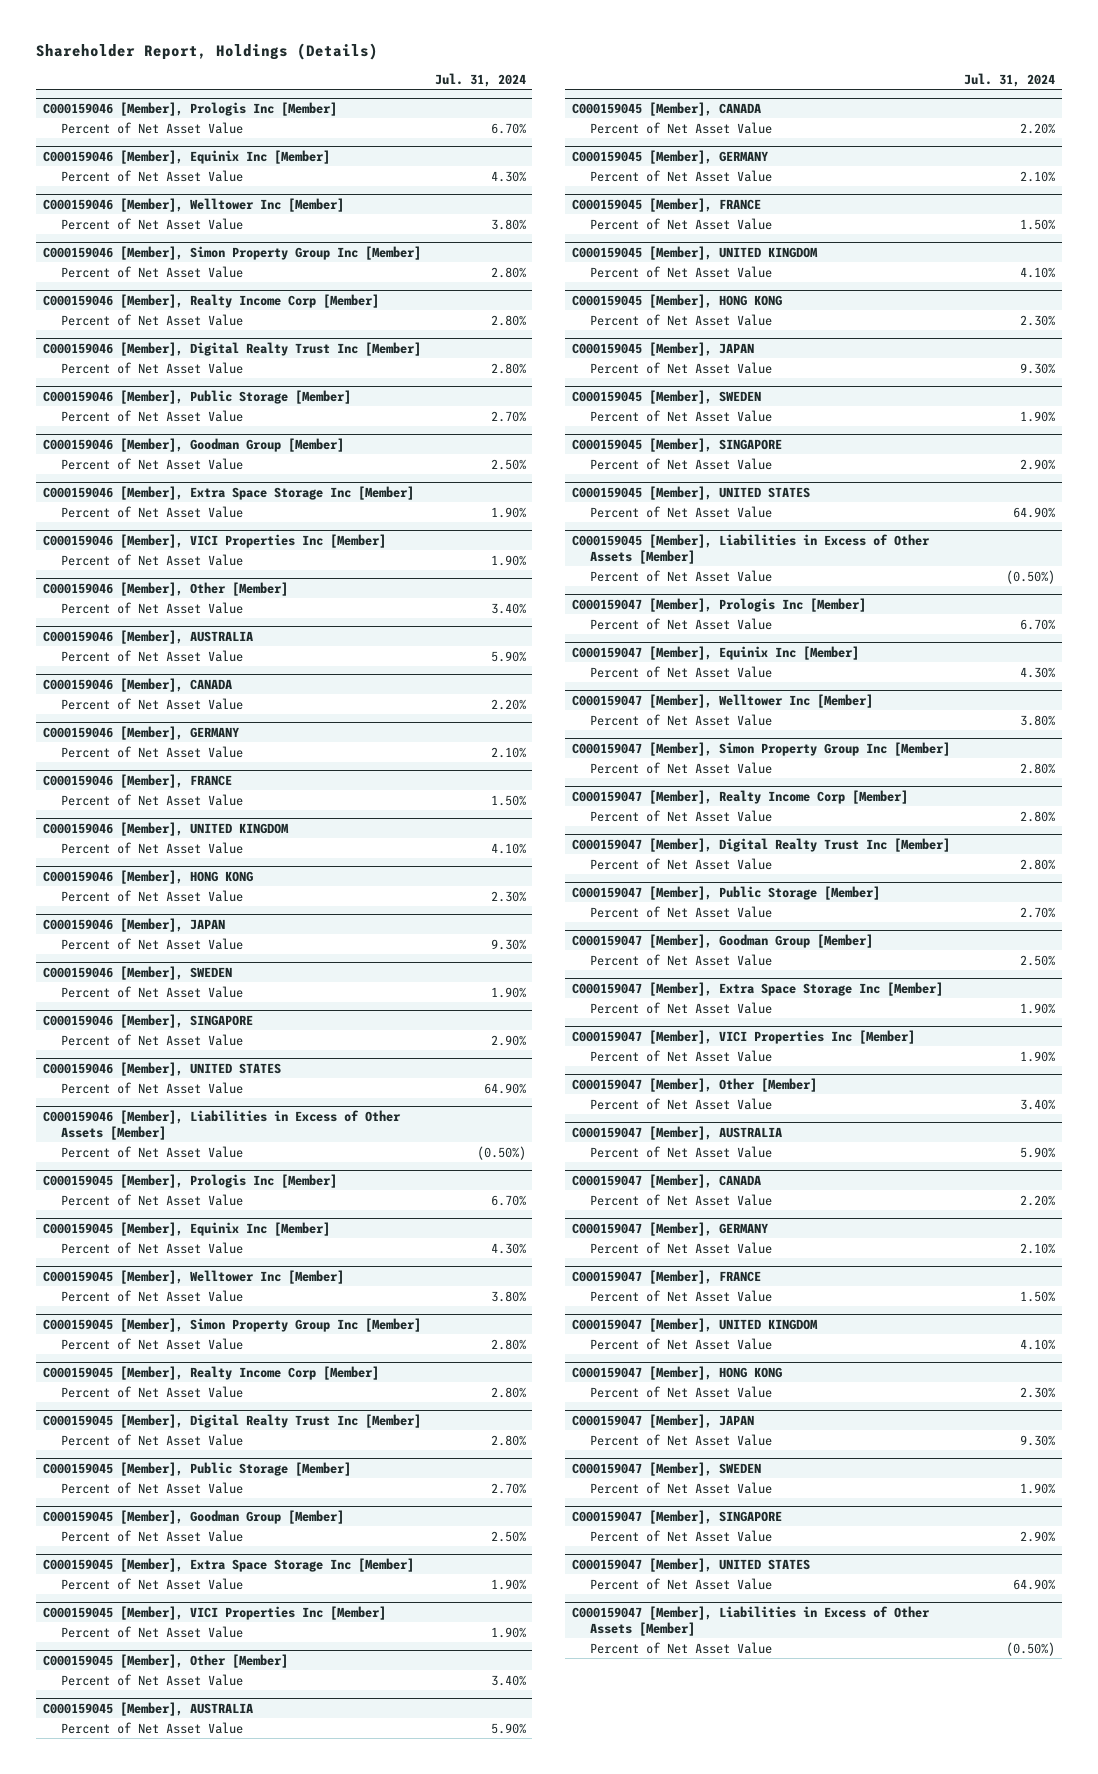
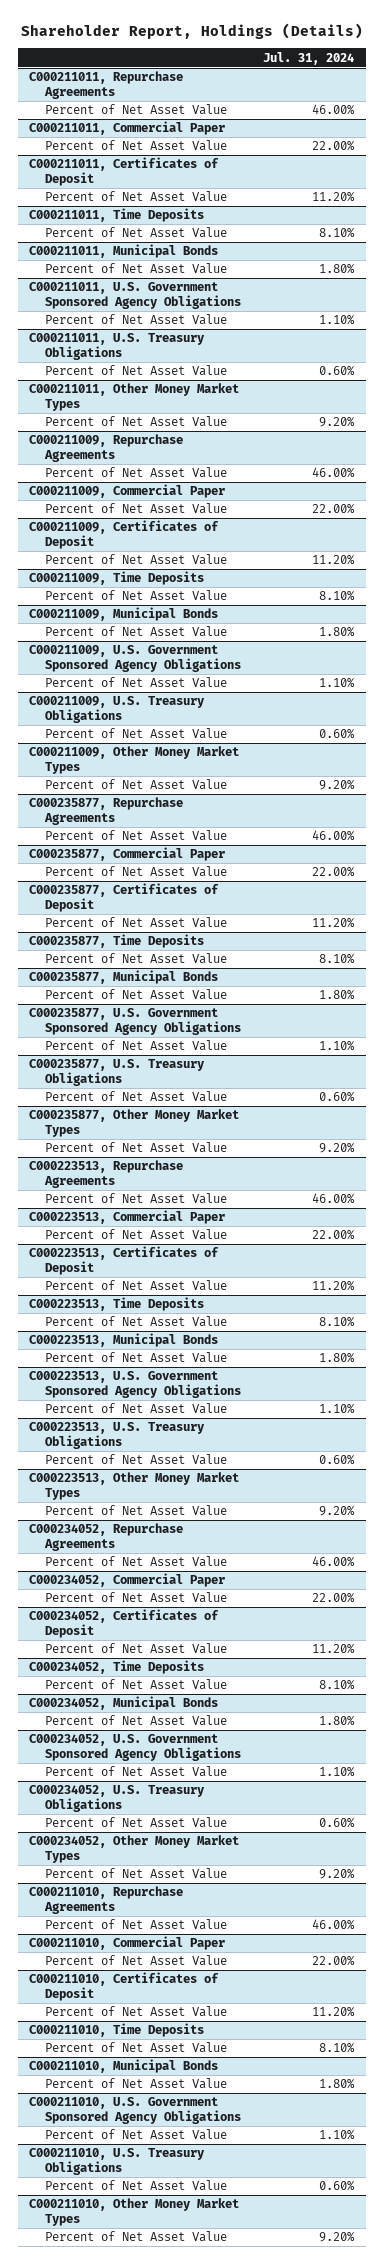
- C000159046 [Member], Prologis Inc [Member]
- Percent of Net Asset Value | 6.70%
- C000159046 [Member], Equinix Inc [Member]
- Percent of Net Asset Value | 4.30%
- C000159046 [Member], Welltower Inc [Member]
- Percent of Net Asset Value | 3.80%
- C000159046 [Member], Simon Property Group Inc [Member]
- Percent of Net Asset Value | 2.80%
- C000159046 [Member], Realty Income Corp [Member]
- Percent of Net Asset Value | 2.80%
- C000159046 [Member], Digital Realty Trust Inc [Member]
- Percent of Net Asset Value | 2.80%
- C000159046 [Member], Public Storage [Member]
- Percent of Net Asset Value | 2.70%
- C000159046 [Member], Goodman Group [Member]
- Percent of Net Asset Value | 2.50%
- C000159046 [Member], Extra Space Storage Inc [Member]
- Percent of Net Asset Value | 1.90%
- C000159046 [Member], VICI Properties Inc [Member]
- Percent of Net Asset Value | 1.90%
- C000159046 [Member], Other [Member]
- Percent of Net Asset Value | 3.40%
- C000159046 [Member], AUSTRALIA
- Percent of Net Asset Value | 5.90%
- C000159046 [Member], CANADA
- Percent of Net Asset Value | 2.20%
- C000159046 [Member], GERMANY
- Percent of Net Asset Value | 2.10%
- C000159046 [Member], FRANCE
- Percent of Net Asset Value | 1.50%
- C000159046 [Member], UNITED KINGDOM
- Percent of Net Asset Value | 4.10%
- C000159046 [Member], HONG KONG
- Percent of Net Asset Value | 2.30%
- C000159046 [Member], JAPAN
- Percent of Net Asset Value | 9.30%
- C000159046 [Member], SWEDEN
- Percent of Net Asset Value | 1.90%
- C000159046 [Member], SINGAPORE
- Percent of Net Asset Value | 2.90%
- C000159046 [Member], UNITED STATES
- Percent of Net Asset Value | 64.90%
- C000159046 [Member], Liabilities in Excess of Other Assets [Member]
- Percent of Net Asset Value | (0.50%)
- C000159045 [Member], Prologis Inc [Member]
- Percent of Net Asset Value | 6.70%
- C000159045 [Member], Equinix Inc [Member]
- Percent of Net Asset Value | 4.30%
- C000159045 [Member], Welltower Inc [Member]
- Percent of Net Asset Value | 3.80%
- C000159045 [Member], Simon Property Group Inc [Member]
- Percent of Net Asset Value | 2.80%
- C000159045 [Member], Realty Income Corp [Member]
- Percent of Net Asset Value | 2.80%
- C000159045 [Member], Digital Realty Trust Inc [Member]
- Percent of Net Asset Value | 2.80%
- C000159045 [Member], Public Storage [Member]
- Percent of Net Asset Value | 2.70%
- C000159045 [Member], Goodman Group [Member]
- Percent of Net Asset Value | 2.50%
- C000159045 [Member], Extra Space Storage Inc [Member]
- Percent of Net Asset Value | 1.90%
- C000159045 [Member], VICI Properties Inc [Member]
- Percent of Net Asset Value | 1.90%
- C000159045 [Member], Other [Member]
- Percent of Net Asset Value | 3.40%
- C000159045 [Member], AUSTRALIA
- Percent of Net Asset Value | 5.90%
- C000159045 [Member], CANADA
- Percent of Net Asset Value | 2.20%
- C000159045 [Member], GERMANY
- Percent of Net Asset Value | 2.10%
- C000159045 [Member], FRANCE
- Percent of Net Asset Value | 1.50%
- C000159045 [Member], UNITED KINGDOM
- Percent of Net Asset Value | 4.10%
- C000159045 [Member], HONG KONG
- Percent of Net Asset Value | 2.30%
- C000159045 [Member], JAPAN
- Percent of Net Asset Value | 9.30%
- C000159045 [Member], SWEDEN
- Percent of Net Asset Value | 1.90%
- C000159045 [Member], SINGAPORE
- Percent of Net Asset Value | 2.90%
- C000159045 [Member], UNITED STATES
- Percent of Net Asset Value | 64.90%
- C000159045 [Member], Liabilities in Excess of Other Assets [Member]
- Percent of Net Asset Value | (0.50%)
- C000159047 [Member], Prologis Inc [Member]
- Percent of Net Asset Value | 6.70%
- C000159047 [Member], Equinix Inc [Member]
- Percent of Net Asset Value | 4.30%
- C000159047 [Member], Welltower Inc [Member]
- Percent of Net Asset Value | 3.80%
- C000159047 [Member], Simon Property Group Inc [Member]
- Percent of Net Asset Value | 2.80%
- C000159047 [Member], Realty Income Corp [Member]
- Percent of Net Asset Value | 2.80%
- C000159047 [Member], Digital Realty Trust Inc [Member]
- Percent of Net Asset Value | 2.80%
- C000159047 [Member], Public Storage [Member]
- Percent of Net Asset Value | 2.70%
- C000159047 [Member], Goodman Group [Member]
- Percent of Net Asset Value | 2.50%
- C000159047 [Member], Extra Space Storage Inc [Member]
- Percent of Net Asset Value | 1.90%
- C000159047 [Member], VICI Properties Inc [Member]
- Percent of Net Asset Value | 1.90%
- C000159047 [Member], Other [Member]
- Percent of Net Asset Value | 3.40%
- C000159047 [Member], AUSTRALIA
- Percent of Net Asset Value | 5.90%
- C000159047 [Member], CANADA
- Percent of Net Asset Value | 2.20%
- C000159047 [Member], GERMANY
- Percent of Net Asset Value | 2.10%
- C000159047 [Member], FRANCE
- Percent of Net Asset Value | 1.50%
- C000159047 [Member], UNITED KINGDOM
- Percent of Net Asset Value | 4.10%
- C000159047 [Member], HONG KONG
- Percent of Net Asset Value | 2.30%
- C000159047 [Member], JAPAN
- Percent of Net Asset Value | 9.30%
- C000159047 [Member], SWEDEN
- Percent of Net Asset Value | 1.90%
- C000159047 [Member], SINGAPORE
- Percent of Net Asset Value | 2.90%
- C000159047 [Member], UNITED STATES
- Percent of Net Asset Value | 64.90%
- C000159047 [Member], Liabilities in Excess of Other Assets [Member]
- Percent of Net Asset Value | (0.50%)
+ C000211011, Repurchase Agreements
+ Percent of Net Asset Value | 46.00%
+ C000211011, Commercial Paper
+ Percent of Net Asset Value | 22.00%
+ C000211011, Certificates of Deposit
+ Percent of Net Asset Value | 11.20%
+ C000211011, Time Deposits
+ Percent of Net Asset Value | 8.10%
+ C000211011, Municipal Bonds
+ Percent of Net Asset Value | 1.80%
+ C000211011, U.S. Government Sponsored Agency Obligations
+ Percent of Net Asset Value | 1.10%
+ C000211011, U.S. Treasury Obligations
+ Percent of Net Asset Value | 0.60%
+ C000211011, Other Money Market Types
+ Percent of Net Asset Value | 9.20%
+ C000211009, Repurchase Agreements
+ Percent of Net Asset Value | 46.00%
+ C000211009, Commercial Paper
+ Percent of Net Asset Value | 22.00%
+ C000211009, Certificates of Deposit
+ Percent of Net Asset Value | 11.20%
+ C000211009, Time Deposits
+ Percent of Net Asset Value | 8.10%
+ C000211009, Municipal Bonds
+ Percent of Net Asset Value | 1.80%
+ C000211009, U.S. Government Sponsored Agency Obligations
+ Percent of Net Asset Value | 1.10%
+ C000211009, U.S. Treasury Obligations
+ Percent of Net Asset Value | 0.60%
+ C000211009, Other Money Market Types
+ Percent of Net Asset Value | 9.20%
+ C000235877, Repurchase Agreements
+ Percent of Net Asset Value | 46.00%
+ C000235877, Commercial Paper
+ Percent of Net Asset Value | 22.00%
+ C000235877, Certificates of Deposit
+ Percent of Net Asset Value | 11.20%
+ C000235877, Time Deposits
+ Percent of Net Asset Value | 8.10%
+ C000235877, Municipal Bonds
+ Percent of Net Asset Value | 1.80%
+ C000235877, U.S. Government Sponsored Agency Obligations
+ Percent of Net Asset Value | 1.10%
+ C000235877, U.S. Treasury Obligations
+ Percent of Net Asset Value | 0.60%
+ C000235877, Other Money Market Types
+ Percent of Net Asset Value | 9.20%
+ C000223513, Repurchase Agreements
+ Percent of Net Asset Value | 46.00%
+ C000223513, Commercial Paper
+ Percent of Net Asset Value | 22.00%
+ C000223513, Certificates of Deposit
+ Percent of Net Asset Value | 11.20%
+ C000223513, Time Deposits
+ Percent of Net Asset Value | 8.10%
+ C000223513, Municipal Bonds
+ Percent of Net Asset Value | 1.80%
+ C000223513, U.S. Government Sponsored Agency Obligations
+ Percent of Net Asset Value | 1.10%
+ C000223513, U.S. Treasury Obligations
+ Percent of Net Asset Value | 0.60%
+ C000223513, Other Money Market Types
+ Percent of Net Asset Value | 9.20%
+ C000234052, Repurchase Agreements
+ Percent of Net Asset Value | 46.00%
+ C000234052, Commercial Paper
+ Percent of Net Asset Value | 22.00%
+ C000234052, Certificates of Deposit
+ Percent of Net Asset Value | 11.20%
+ C000234052, Time Deposits
+ Percent of Net Asset Value | 8.10%
+ C000234052, Municipal Bonds
+ Percent of Net Asset Value | 1.80%
+ C000234052, U.S. Government Sponsored Agency Obligations
+ Percent of Net Asset Value | 1.10%
+ C000234052, U.S. Treasury Obligations
+ Percent of Net Asset Value | 0.60%
+ C000234052, Other Money Market Types
+ Percent of Net Asset Value | 9.20%
+ C000211010, Repurchase Agreements
+ Percent of Net Asset Value | 46.00%
+ C000211010, Commercial Paper
+ Percent of Net Asset Value | 22.00%
+ C000211010, Certificates of Deposit
+ Percent of Net Asset Value | 11.20%
+ C000211010, Time Deposits
+ Percent of Net Asset Value | 8.10%
+ C000211010, Municipal Bonds
+ Percent of Net Asset Value | 1.80%
+ C000211010, U.S. Government Sponsored Agency Obligations
+ Percent of Net Asset Value | 1.10%
+ C000211010, U.S. Treasury Obligations
+ Percent of Net Asset Value | 0.60%
+ C000211010, Other Money Market Types
+ Percent of Net Asset Value | 9.20%

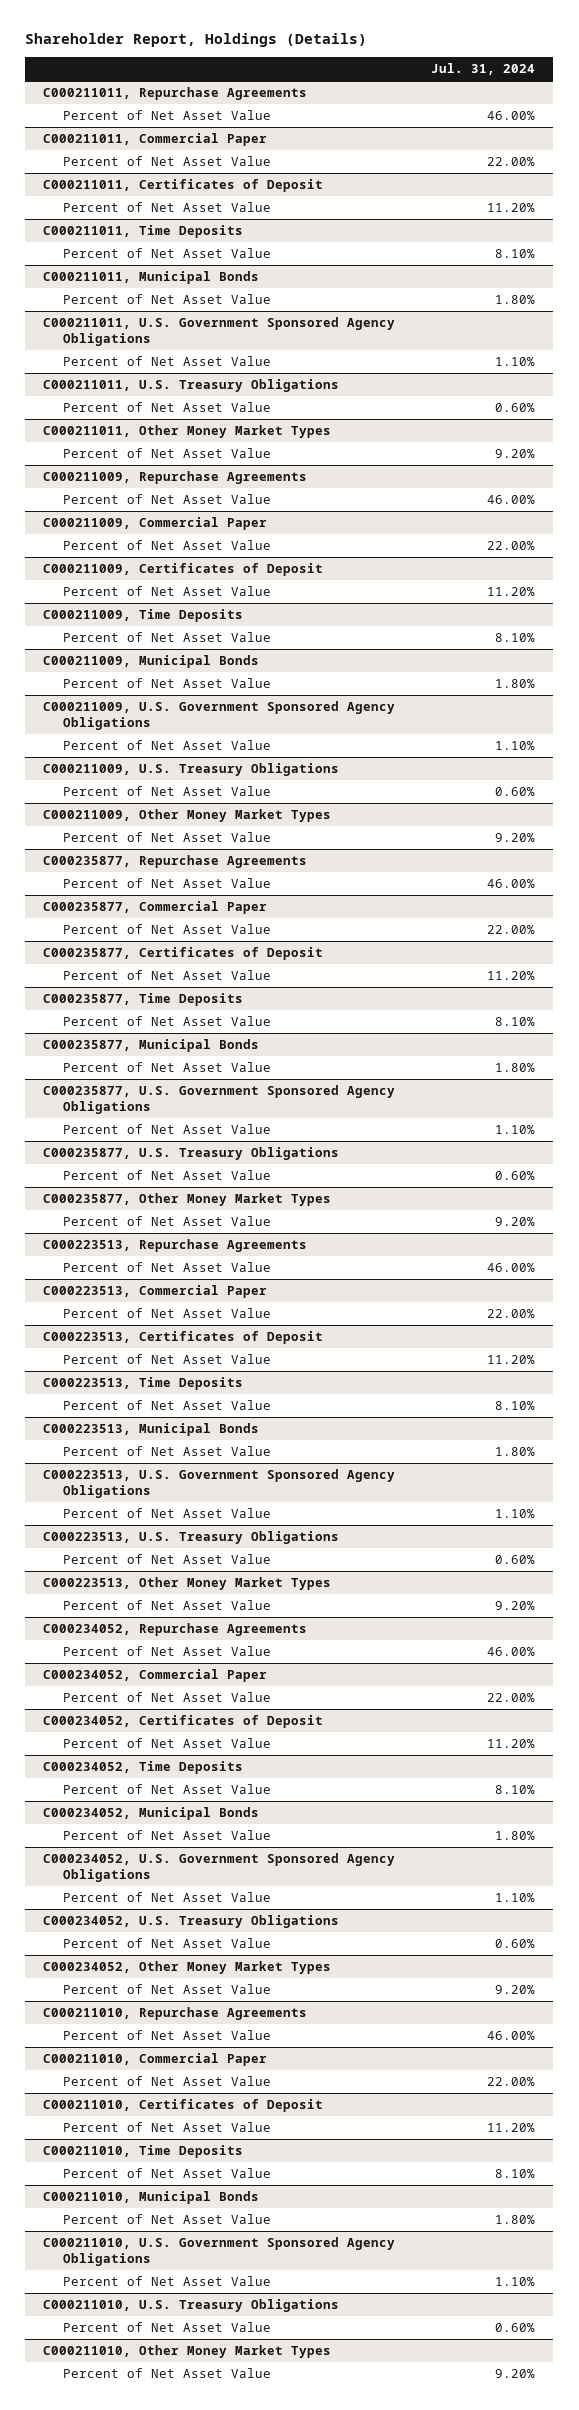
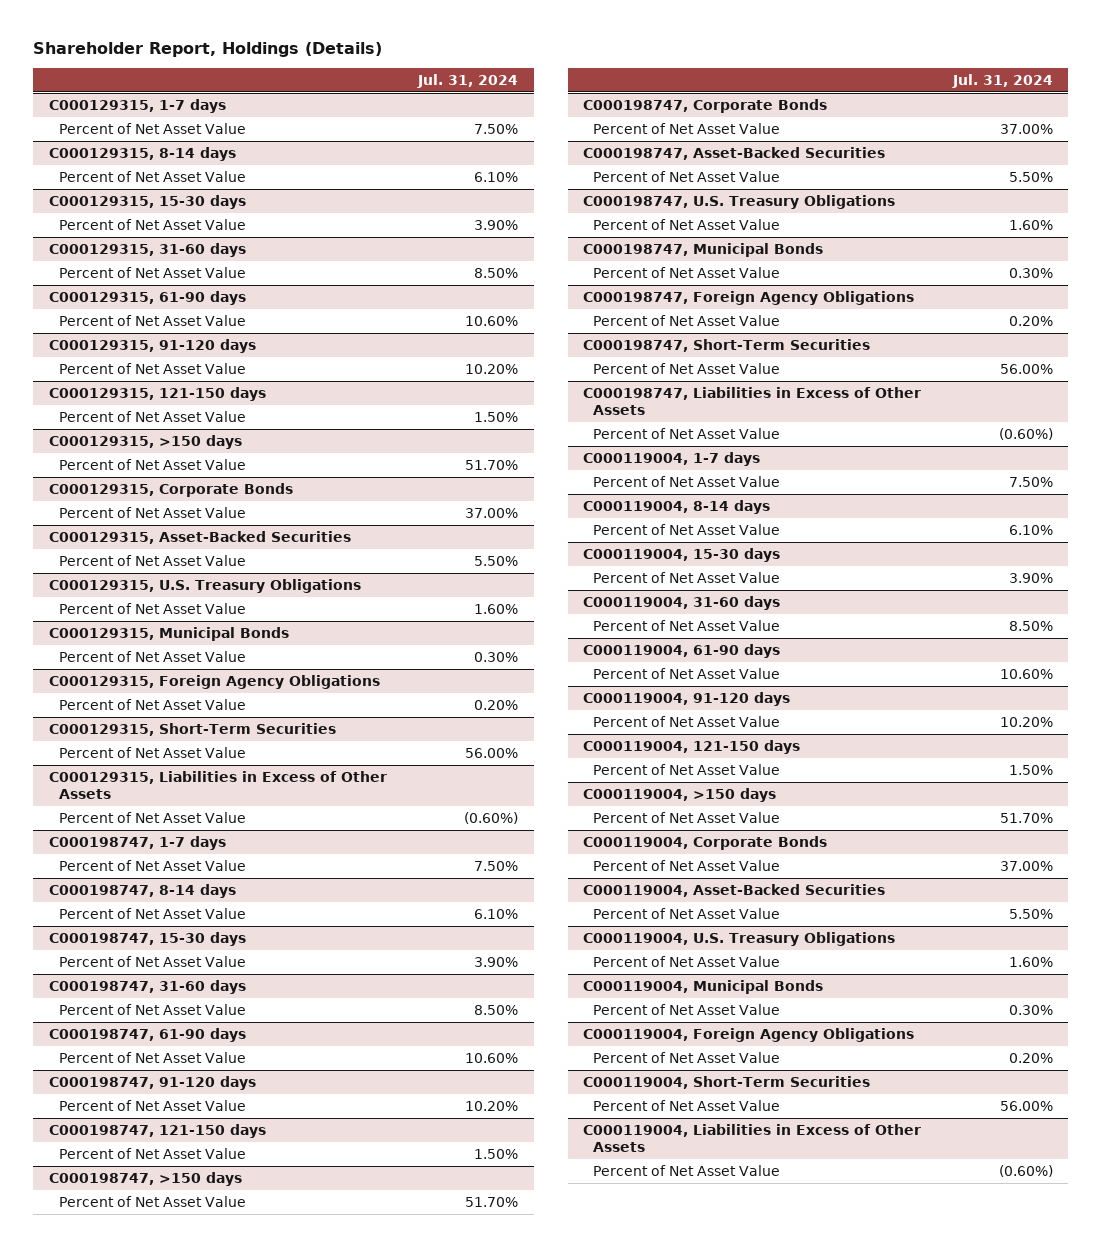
- C000211011, Repurchase Agreements
- Percent of Net Asset Value | 46.00%
- C000211011, Commercial Paper
- Percent of Net Asset Value | 22.00%
- C000211011, Certificates of Deposit
- Percent of Net Asset Value | 11.20%
- C000211011, Time Deposits
- Percent of Net Asset Value | 8.10%
- C000211011, Municipal Bonds
- Percent of Net Asset Value | 1.80%
- C000211011, U.S. Government Sponsored Agency Obligations
- Percent of Net Asset Value | 1.10%
- C000211011, U.S. Treasury Obligations
- Percent of Net Asset Value | 0.60%
- C000211011, Other Money Market Types
- Percent of Net Asset Value | 9.20%
- C000211009, Repurchase Agreements
- Percent of Net Asset Value | 46.00%
- C000211009, Commercial Paper
- Percent of Net Asset Value | 22.00%
- C000211009, Certificates of Deposit
- Percent of Net Asset Value | 11.20%
- C000211009, Time Deposits
- Percent of Net Asset Value | 8.10%
- C000211009, Municipal Bonds
- Percent of Net Asset Value | 1.80%
- C000211009, U.S. Government Sponsored Agency Obligations
- Percent of Net Asset Value | 1.10%
- C000211009, U.S. Treasury Obligations
- Percent of Net Asset Value | 0.60%
- C000211009, Other Money Market Types
- Percent of Net Asset Value | 9.20%
- C000235877, Repurchase Agreements
- Percent of Net Asset Value | 46.00%
- C000235877, Commercial Paper
- Percent of Net Asset Value | 22.00%
- C000235877, Certificates of Deposit
- Percent of Net Asset Value | 11.20%
- C000235877, Time Deposits
- Percent of Net Asset Value | 8.10%
- C000235877, Municipal Bonds
- Percent of Net Asset Value | 1.80%
- C000235877, U.S. Government Sponsored Agency Obligations
- Percent of Net Asset Value | 1.10%
- C000235877, U.S. Treasury Obligations
- Percent of Net Asset Value | 0.60%
- C000235877, Other Money Market Types
- Percent of Net Asset Value | 9.20%
- C000223513, Repurchase Agreements
- Percent of Net Asset Value | 46.00%
- C000223513, Commercial Paper
- Percent of Net Asset Value | 22.00%
- C000223513, Certificates of Deposit
- Percent of Net Asset Value | 11.20%
- C000223513, Time Deposits
- Percent of Net Asset Value | 8.10%
- C000223513, Municipal Bonds
- Percent of Net Asset Value | 1.80%
- C000223513, U.S. Government Sponsored Agency Obligations
- Percent of Net Asset Value | 1.10%
- C000223513, U.S. Treasury Obligations
- Percent of Net Asset Value | 0.60%
- C000223513, Other Money Market Types
- Percent of Net Asset Value | 9.20%
- C000234052, Repurchase Agreements
- Percent of Net Asset Value | 46.00%
- C000234052, Commercial Paper
- Percent of Net Asset Value | 22.00%
- C000234052, Certificates of Deposit
- Percent of Net Asset Value | 11.20%
- C000234052, Time Deposits
- Percent of Net Asset Value | 8.10%
- C000234052, Municipal Bonds
- Percent of Net Asset Value | 1.80%
- C000234052, U.S. Government Sponsored Agency Obligations
- Percent of Net Asset Value | 1.10%
- C000234052, U.S. Treasury Obligations
- Percent of Net Asset Value | 0.60%
- C000234052, Other Money Market Types
- Percent of Net Asset Value | 9.20%
- C000211010, Repurchase Agreements
- Percent of Net Asset Value | 46.00%
- C000211010, Commercial Paper
- Percent of Net Asset Value | 22.00%
- C000211010, Certificates of Deposit
- Percent of Net Asset Value | 11.20%
- C000211010, Time Deposits
- Percent of Net Asset Value | 8.10%
- C000211010, Municipal Bonds
- Percent of Net Asset Value | 1.80%
- C000211010, U.S. Government Sponsored Agency Obligations
- Percent of Net Asset Value | 1.10%
- C000211010, U.S. Treasury Obligations
- Percent of Net Asset Value | 0.60%
- C000211010, Other Money Market Types
- Percent of Net Asset Value | 9.20%
+ C000129315, 1-7 days
+ Percent of Net Asset Value | 7.50%
+ C000129315, 8-14 days
+ Percent of Net Asset Value | 6.10%
+ C000129315, 15-30 days
+ Percent of Net Asset Value | 3.90%
+ C000129315, 31-60 days
+ Percent of Net Asset Value | 8.50%
+ C000129315, 61-90 days
+ Percent of Net Asset Value | 10.60%
+ C000129315, 91-120 days
+ Percent of Net Asset Value | 10.20%
+ C000129315, 121-150 days
+ Percent of Net Asset Value | 1.50%
+ C000129315, >150 days
+ Percent of Net Asset Value | 51.70%
+ C000129315, Corporate Bonds
+ Percent of Net Asset Value | 37.00%
+ C000129315, Asset-Backed Securities
+ Percent of Net Asset Value | 5.50%
+ C000129315, U.S. Treasury Obligations
+ Percent of Net Asset Value | 1.60%
+ C000129315, Municipal Bonds
+ Percent of Net Asset Value | 0.30%
+ C000129315, Foreign Agency Obligations
+ Percent of Net Asset Value | 0.20%
+ C000129315, Short-Term Securities
+ Percent of Net Asset Value | 56.00%
+ C000129315, Liabilities in Excess of Other Assets
+ Percent of Net Asset Value | (0.60%)
+ C000198747, 1-7 days
+ Percent of Net Asset Value | 7.50%
+ C000198747, 8-14 days
+ Percent of Net Asset Value | 6.10%
+ C000198747, 15-30 days
+ Percent of Net Asset Value | 3.90%
+ C000198747, 31-60 days
+ Percent of Net Asset Value | 8.50%
+ C000198747, 61-90 days
+ Percent of Net Asset Value | 10.60%
+ C000198747, 91-120 days
+ Percent of Net Asset Value | 10.20%
+ C000198747, 121-150 days
+ Percent of Net Asset Value | 1.50%
+ C000198747, >150 days
+ Percent of Net Asset Value | 51.70%
+ C000198747, Corporate Bonds
+ Percent of Net Asset Value | 37.00%
+ C000198747, Asset-Backed Securities
+ Percent of Net Asset Value | 5.50%
+ C000198747, U.S. Treasury Obligations
+ Percent of Net Asset Value | 1.60%
+ C000198747, Municipal Bonds
+ Percent of Net Asset Value | 0.30%
+ C000198747, Foreign Agency Obligations
+ Percent of Net Asset Value | 0.20%
+ C000198747, Short-Term Securities
+ Percent of Net Asset Value | 56.00%
+ C000198747, Liabilities in Excess of Other Assets
+ Percent of Net Asset Value | (0.60%)
+ C000119004, 1-7 days
+ Percent of Net Asset Value | 7.50%
+ C000119004, 8-14 days
+ Percent of Net Asset Value | 6.10%
+ C000119004, 15-30 days
+ Percent of Net Asset Value | 3.90%
+ C000119004, 31-60 days
+ Percent of Net Asset Value | 8.50%
+ C000119004, 61-90 days
+ Percent of Net Asset Value | 10.60%
+ C000119004, 91-120 days
+ Percent of Net Asset Value | 10.20%
+ C000119004, 121-150 days
+ Percent of Net Asset Value | 1.50%
+ C000119004, >150 days
+ Percent of Net Asset Value | 51.70%
+ C000119004, Corporate Bonds
+ Percent of Net Asset Value | 37.00%
+ C000119004, Asset-Backed Securities
+ Percent of Net Asset Value | 5.50%
+ C000119004, U.S. Treasury Obligations
+ Percent of Net Asset Value | 1.60%
+ C000119004, Municipal Bonds
+ Percent of Net Asset Value | 0.30%
+ C000119004, Foreign Agency Obligations
+ Percent of Net Asset Value | 0.20%
+ C000119004, Short-Term Securities
+ Percent of Net Asset Value | 56.00%
+ C000119004, Liabilities in Excess of Other Assets
+ Percent of Net Asset Value | (0.60%)

